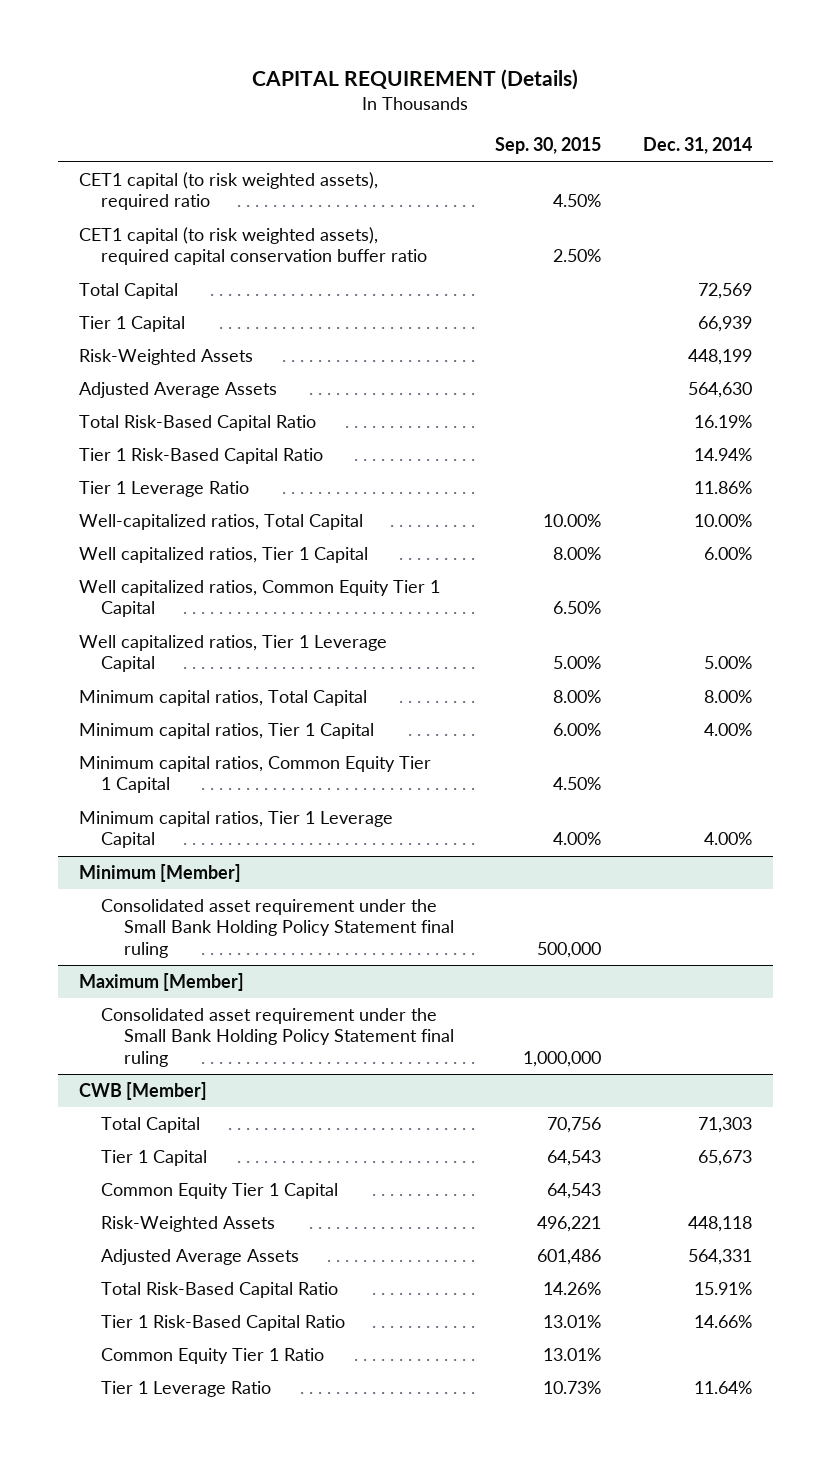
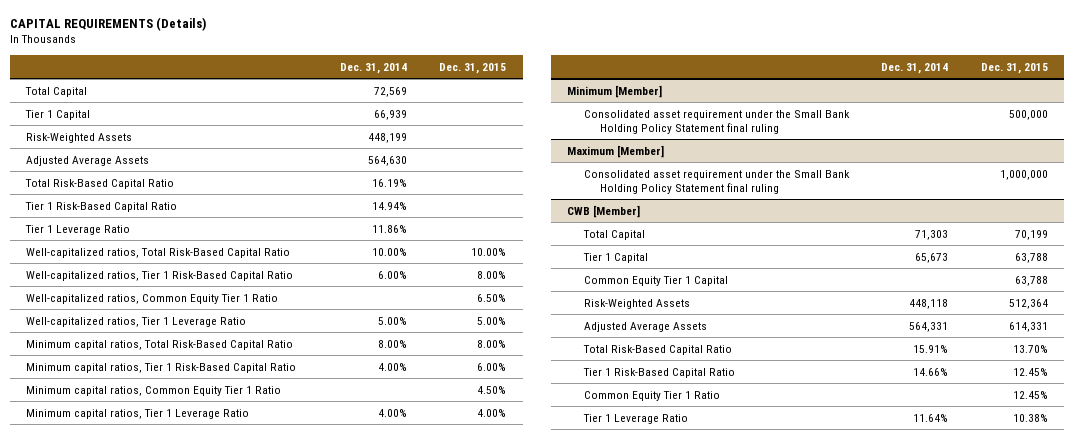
- CAPITAL REQUIREMENT (Details)
+ CAPITAL REQUIREMENTS (Details)
- | Sep. 30, 2015 | Dec. 31, 2014
+ | Dec. 31, 2014 | Dec. 31, 2015
- CET1 capital (to risk weighted assets), required ratio | 4.50% |
- CET1 capital (to risk weighted assets), required capital conservation buffer ratio | 2.50% |
- Well-capitalized ratios, Total Capital | 10.00% | 10.00%
- Well capitalized ratios, Tier 1 Capital | 8.00% | 6.00%
- Well capitalized ratios, Common Equity Tier 1 Capital | 6.50% |
- Well capitalized ratios, Tier 1 Leverage Capital | 5.00% | 5.00%
- Minimum capital ratios, Total Capital | 8.00% | 8.00%
- Minimum capital ratios, Tier 1 Capital | 6.00% | 4.00%
- Minimum capital ratios, Common Equity Tier 1 Capital | 4.50% |
- Minimum capital ratios, Tier 1 Leverage Capital | 4.00% | 4.00%
+ Well-capitalized ratios, Total Risk-Based Capital Ratio | 10.00% | 10.00%
+ Well-capitalized ratios, Tier 1 Risk-Based Capital Ratio | 6.00% | 8.00%
+ Well-capitalized ratios, Common Equity Tier 1 Ratio | | 6.50%
+ Well-capitalized ratios, Tier 1 Leverage Ratio | 5.00% | 5.00%
+ Minimum capital ratios, Total Risk-Based Capital Ratio | 8.00% | 8.00%
+ Minimum capital ratios, Tier 1 Risk-Based Capital Ratio | 4.00% | 6.00%
+ Minimum capital ratios, Common Equity Tier 1 Ratio | | 4.50%
+ Minimum capital ratios, Tier 1 Leverage Ratio | 4.00% | 4.00%

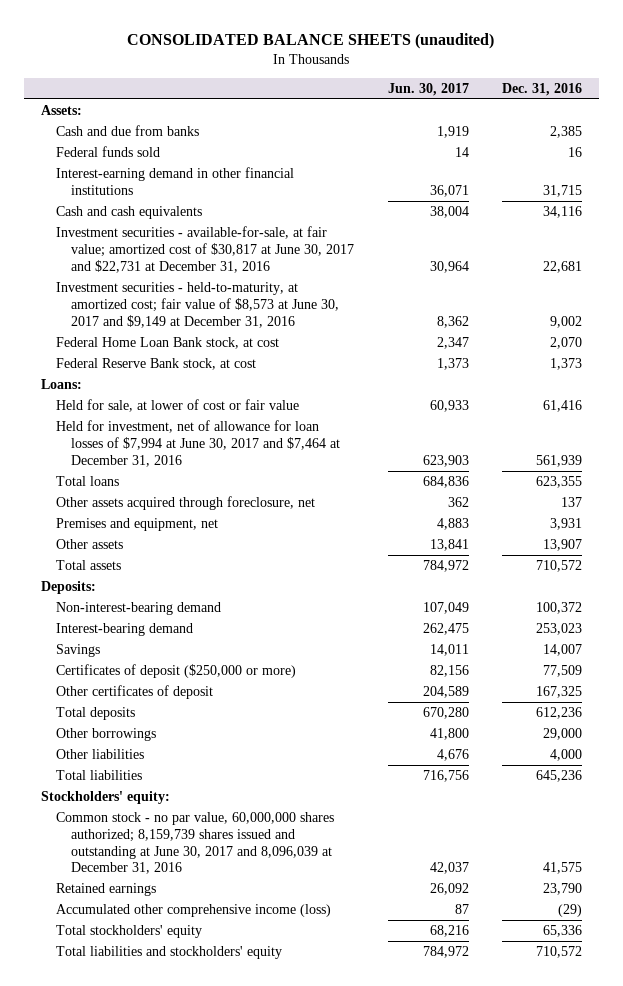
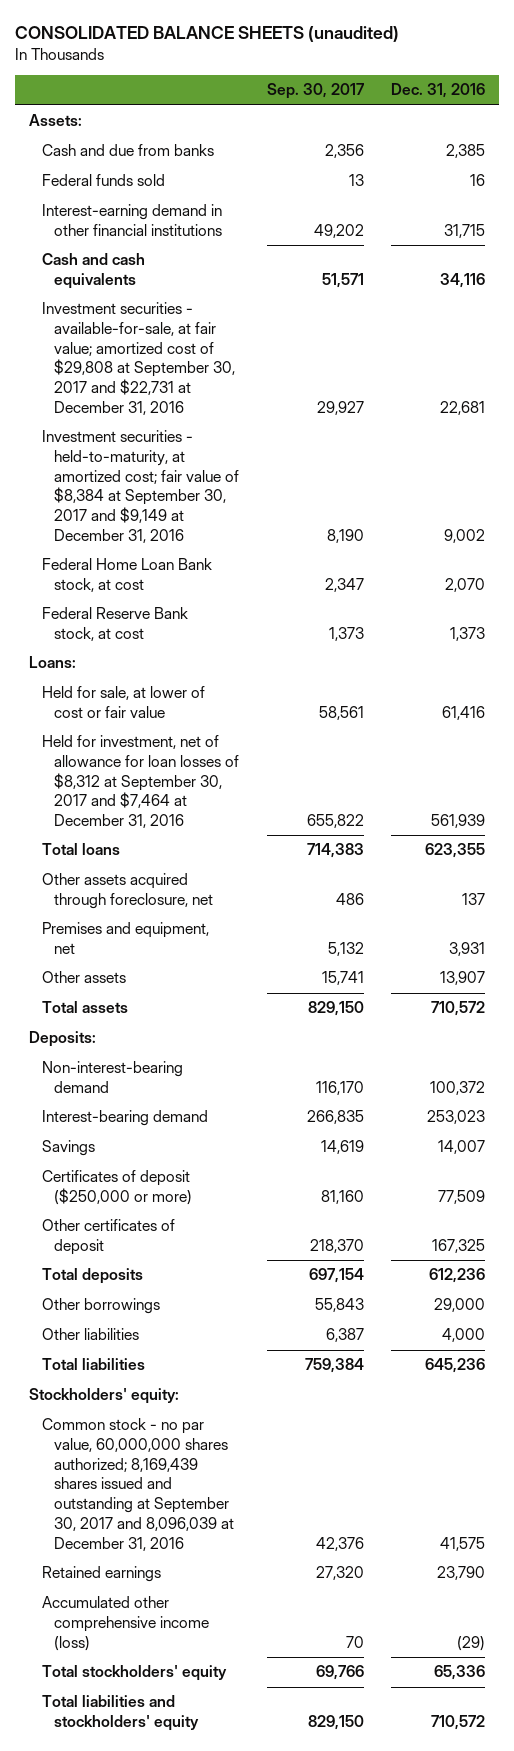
- | Jun. 30, 2017 | Dec. 31, 2016
+ | Sep. 30, 2017 | Dec. 31, 2016
- Investment securities - available-for-sale, at fair value; amortized cost of $30,817 at June 30, 2017 and $22,731 at December 31, 2016 | 30,964 | 22,681
- Investment securities - held-to-maturity, at amortized cost; fair value of $8,573 at June 30, 2017 and $9,149 at December 31, 2016 | 8,362 | 9,002
+ Investment securities - available-for-sale, at fair value; amortized cost of $29,808 at September 30, 2017 and $22,731 at December 31, 2016 | 29,927 | 22,681
+ Investment securities - held-to-maturity, at amortized cost; fair value of $8,384 at September 30, 2017 and $9,149 at December 31, 2016 | 8,190 | 9,002
- Held for investment, net of allowance for loan losses of $7,994 at June 30, 2017 and $7,464 at December 31, 2016 | 623,903 | 561,939
+ Held for investment, net of allowance for loan losses of $8,312 at September 30, 2017 and $7,464 at December 31, 2016 | 655,822 | 561,939
- Common stock - no par value, 60,000,000 shares authorized; 8,159,739 shares issued and outstanding at June 30, 2017 and 8,096,039 at December 31, 2016 | 42,037 | 41,575
+ Common stock - no par value, 60,000,000 shares authorized; 8,169,439 shares issued and outstanding at September 30, 2017 and 8,096,039 at December 31, 2016 | 42,376 | 41,575

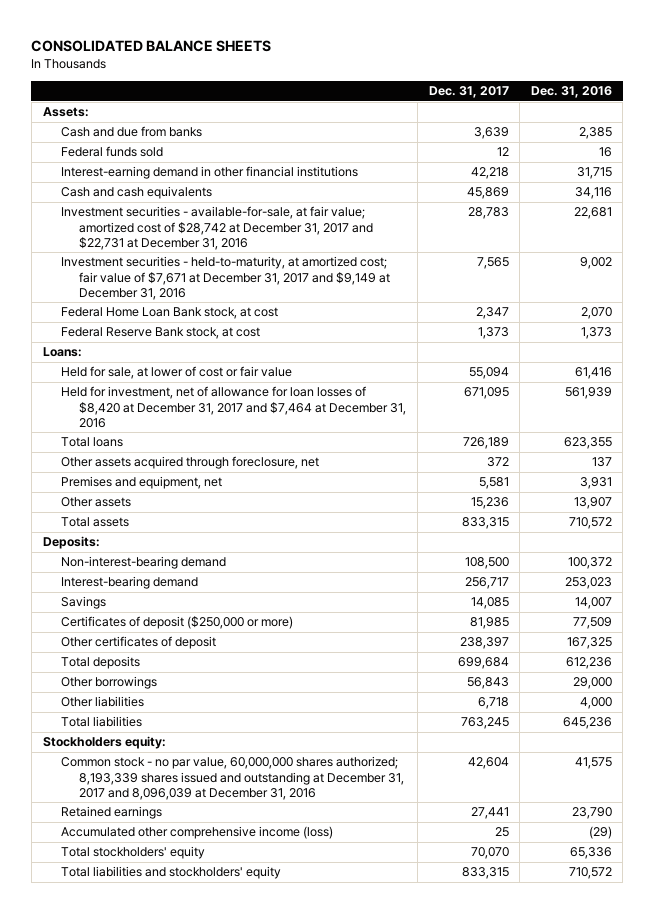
- CONSOLIDATED BALANCE SHEETS (unaudited)
+ CONSOLIDATED BALANCE SHEETS
- | Sep. 30, 2017 | Dec. 31, 2016
+ | Dec. 31, 2017 | Dec. 31, 2016
- Investment securities - available-for-sale, at fair value; amortized cost of $29,808 at September 30, 2017 and $22,731 at December 31, 2016 | 29,927 | 22,681
- Investment securities - held-to-maturity, at amortized cost; fair value of $8,384 at September 30, 2017 and $9,149 at December 31, 2016 | 8,190 | 9,002
+ Investment securities - available-for-sale, at fair value; amortized cost of $28,742 at December 31, 2017 and $22,731 at December 31, 2016 | 28,783 | 22,681
+ Investment securities - held-to-maturity, at amortized cost; fair value of $7,671 at December 31, 2017 and $9,149 at December 31, 2016 | 7,565 | 9,002
- Held for investment, net of allowance for loan losses of $8,312 at September 30, 2017 and $7,464 at December 31, 2016 | 655,822 | 561,939
+ Held for investment, net of allowance for loan losses of $8,420 at December 31, 2017 and $7,464 at December 31, 2016 | 671,095 | 561,939
- Stockholders' equity:
- Common stock - no par value, 60,000,000 shares authorized; 8,169,439 shares issued and outstanding at September 30, 2017 and 8,096,039 at December 31, 2016 | 42,376 | 41,575
+ Stockholders equity:
+ Common stock - no par value, 60,000,000 shares authorized; 8,193,339 shares issued and outstanding at December 31, 2017 and 8,096,039 at December 31, 2016 | 42,604 | 41,575

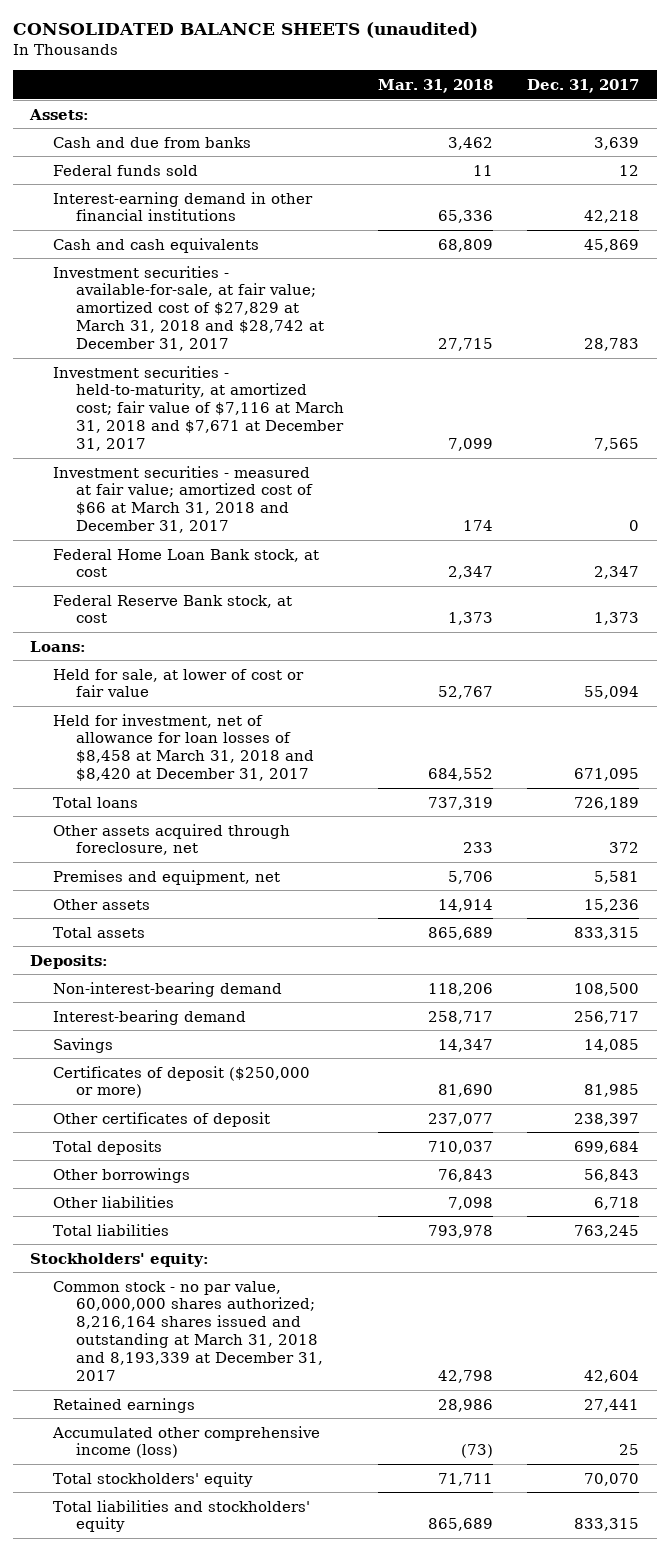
- CONSOLIDATED BALANCE SHEETS
+ CONSOLIDATED BALANCE SHEETS (unaudited)
- | Dec. 31, 2017 | Dec. 31, 2016
+ | Mar. 31, 2018 | Dec. 31, 2017
- Investment securities - available-for-sale, at fair value; amortized cost of $28,742 at December 31, 2017 and $22,731 at December 31, 2016 | 28,783 | 22,681
- Investment securities - held-to-maturity, at amortized cost; fair value of $7,671 at December 31, 2017 and $9,149 at December 31, 2016 | 7,565 | 9,002
+ Investment securities - available-for-sale, at fair value; amortized cost of $27,829 at March 31, 2018 and $28,742 at December 31, 2017 | 27,715 | 28,783
+ Investment securities - held-to-maturity, at amortized cost; fair value of $7,116 at March 31, 2018 and $7,671 at December 31, 2017 | 7,099 | 7,565
+ Investment securities - measured at fair value; amortized cost of $66 at March 31, 2018 and December 31, 2017 | 174 | 0
- Held for investment, net of allowance for loan losses of $8,420 at December 31, 2017 and $7,464 at December 31, 2016 | 671,095 | 561,939
+ Held for investment, net of allowance for loan losses of $8,458 at March 31, 2018 and $8,420 at December 31, 2017 | 684,552 | 671,095
- Stockholders equity:
- Common stock - no par value, 60,000,000 shares authorized; 8,193,339 shares issued and outstanding at December 31, 2017 and 8,096,039 at December 31, 2016 | 42,604 | 41,575
+ Stockholders' equity:
+ Common stock - no par value, 60,000,000 shares authorized; 8,216,164 shares issued and outstanding at March 31, 2018 and 8,193,339 at December 31, 2017 | 42,798 | 42,604

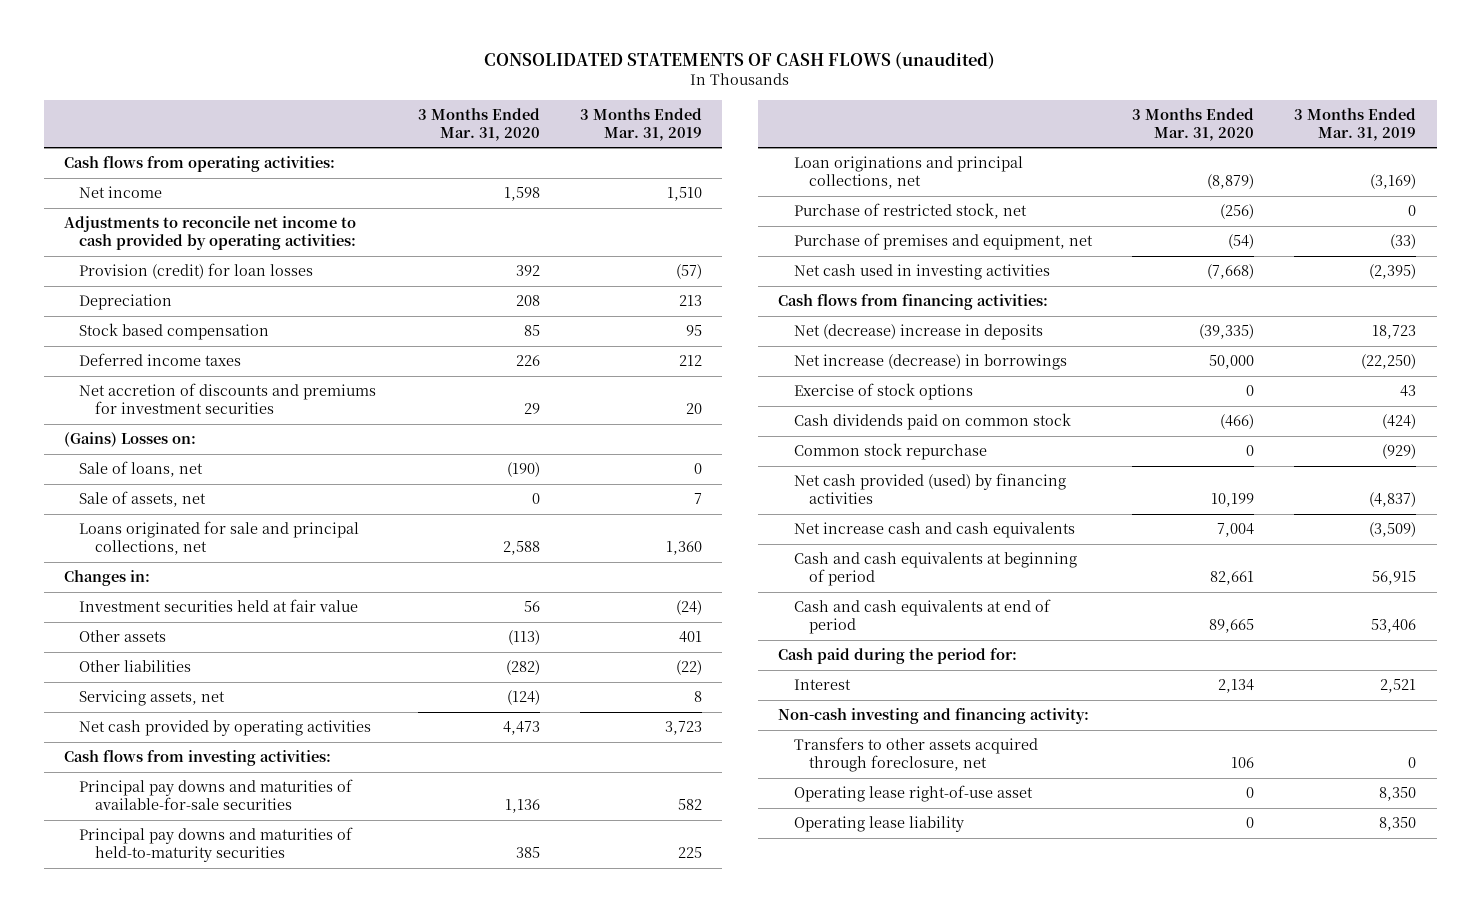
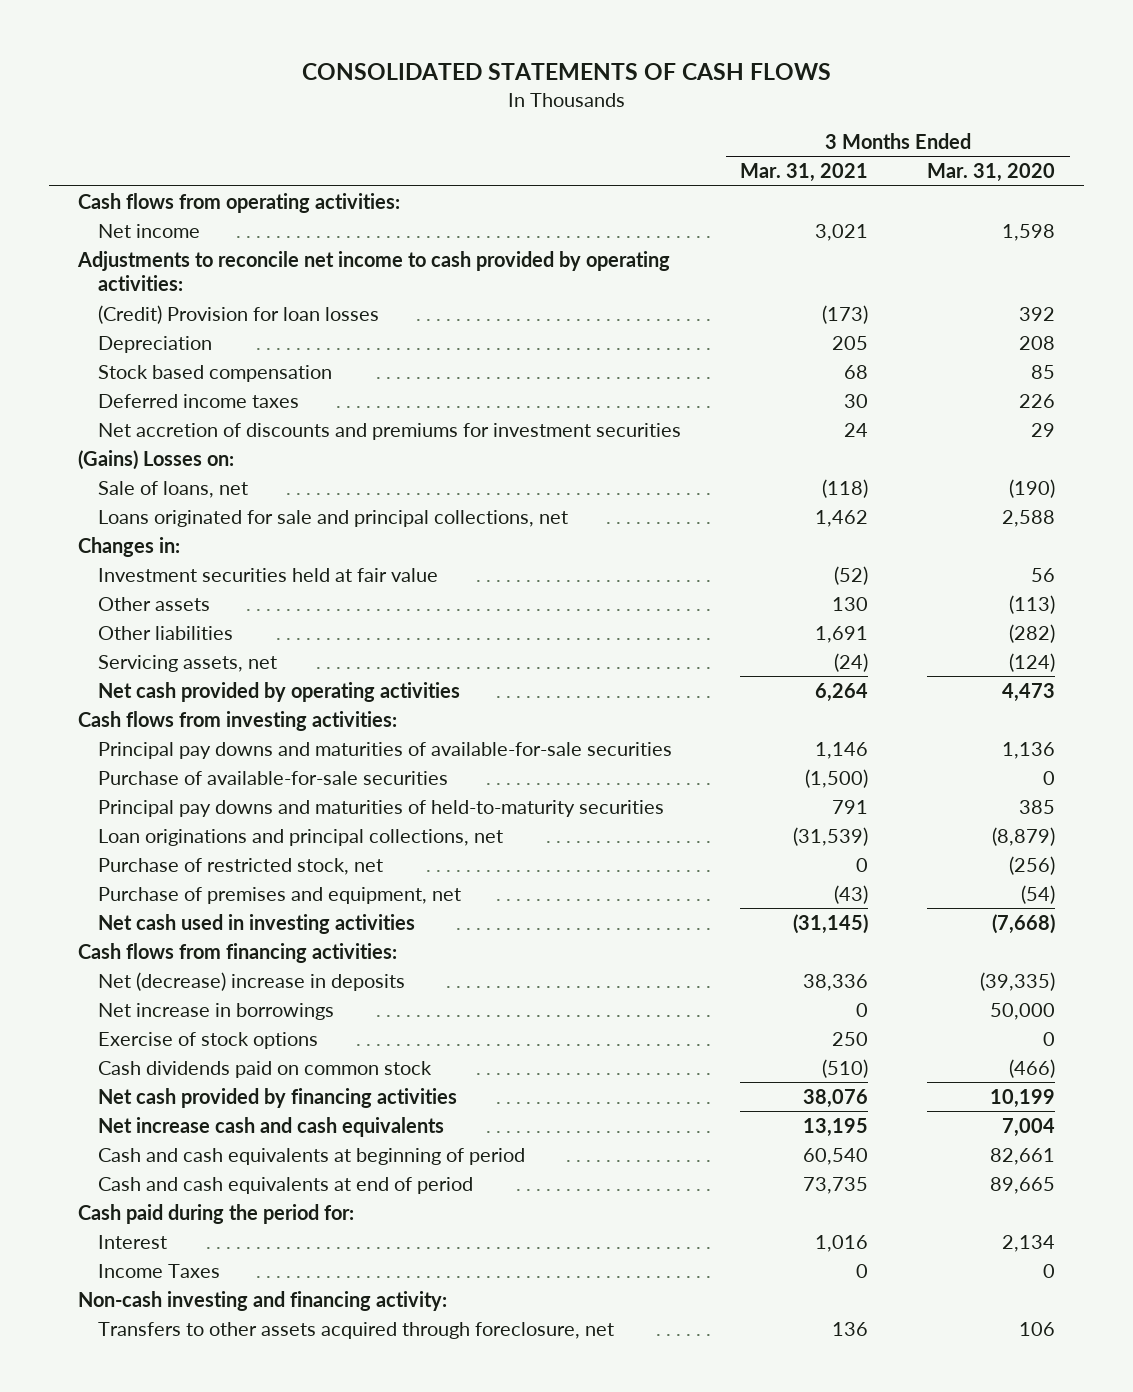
- CONSOLIDATED STATEMENTS OF CASH FLOWS (unaudited)
+ CONSOLIDATED STATEMENTS OF CASH FLOWS
- | 3 Months Ended Mar. 31, 2020 | 3 Months Ended Mar. 31, 2019
+ | 3 Months Ended Mar. 31, 2021 | 3 Months Ended Mar. 31, 2020
- Provision (credit) for loan losses | 392 | (57)
+ (Credit) Provision for loan losses | (173) | 392
- Sale of assets, net | 0 | 7
+ Purchase of available-for-sale securities | (1,500) | 0
- Net increase (decrease) in borrowings | 50,000 | (22,250)
+ Net increase in borrowings | 0 | 50,000
- Common stock repurchase | 0 | (929)
- Net cash provided (used) by financing activities | 10,199 | (4,837)
+ Net cash provided by financing activities | 38,076 | 10,199
+ Income Taxes | 0 | 0
- Operating lease right-of-use asset | 0 | 8,350
- Operating lease liability | 0 | 8,350

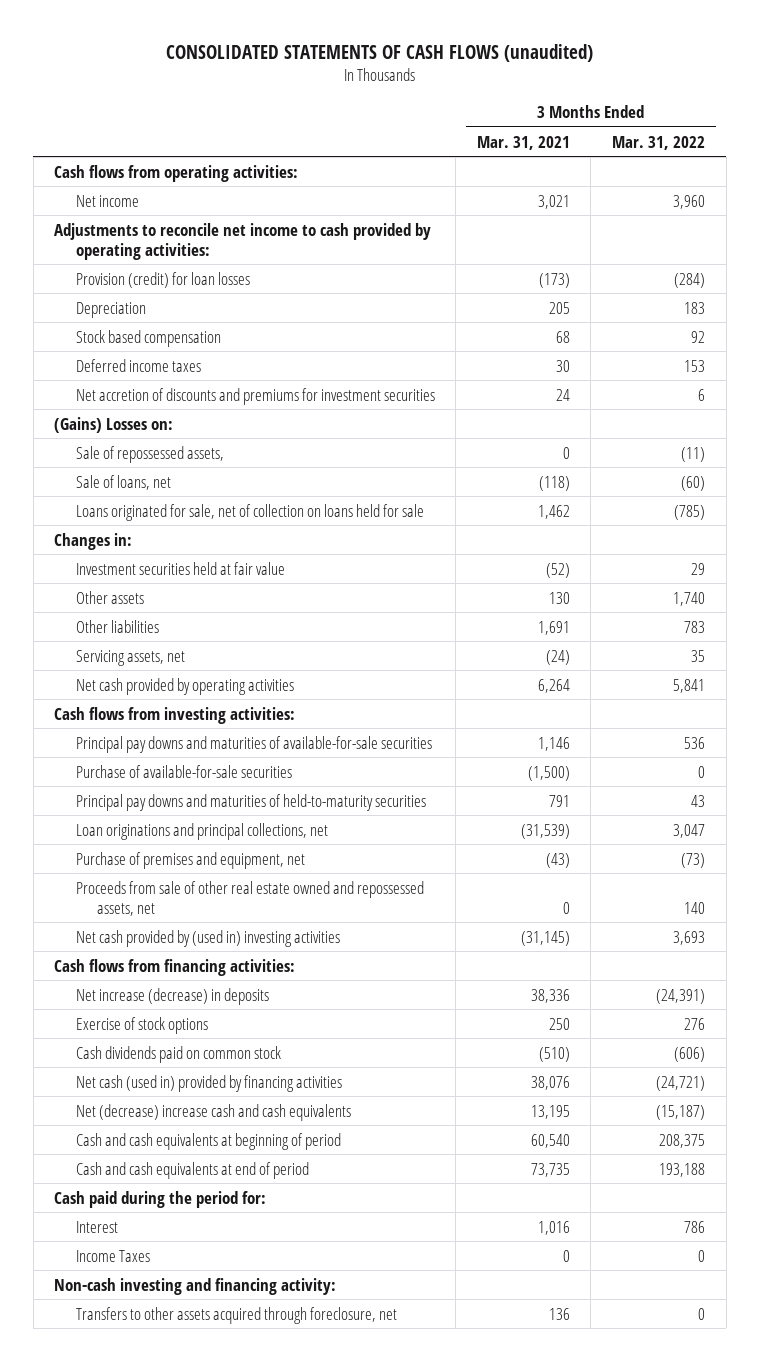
- CONSOLIDATED STATEMENTS OF CASH FLOWS
+ CONSOLIDATED STATEMENTS OF CASH FLOWS (unaudited)
- | 3 Months Ended Mar. 31, 2021 | 3 Months Ended Mar. 31, 2020
+ | 3 Months Ended Mar. 31, 2021 | 3 Months Ended Mar. 31, 2022
- (Credit) Provision for loan losses | (173) | 392
+ Provision (credit) for loan losses | (173) | (284)
+ Sale of repossessed assets, | 0 | (11)
- Loans originated for sale and principal collections, net | 1,462 | 2,588
+ Loans originated for sale, net of collection on loans held for sale | 1,462 | (785)
- Purchase of restricted stock, net | 0 | (256)
- Net cash used in investing activities | (31,145) | (7,668)
+ Proceeds from sale of other real estate owned and repossessed assets, net | 0 | 140
+ Net cash provided by (used in) investing activities | (31,145) | 3,693
- Net (decrease) increase in deposits | 38,336 | (39,335)
- Net increase in borrowings | 0 | 50,000
+ Net increase (decrease) in deposits | 38,336 | (24,391)
- Net cash provided by financing activities | 38,076 | 10,199
- Net increase cash and cash equivalents | 13,195 | 7,004
+ Net cash (used in) provided by financing activities | 38,076 | (24,721)
+ Net (decrease) increase cash and cash equivalents | 13,195 | (15,187)

